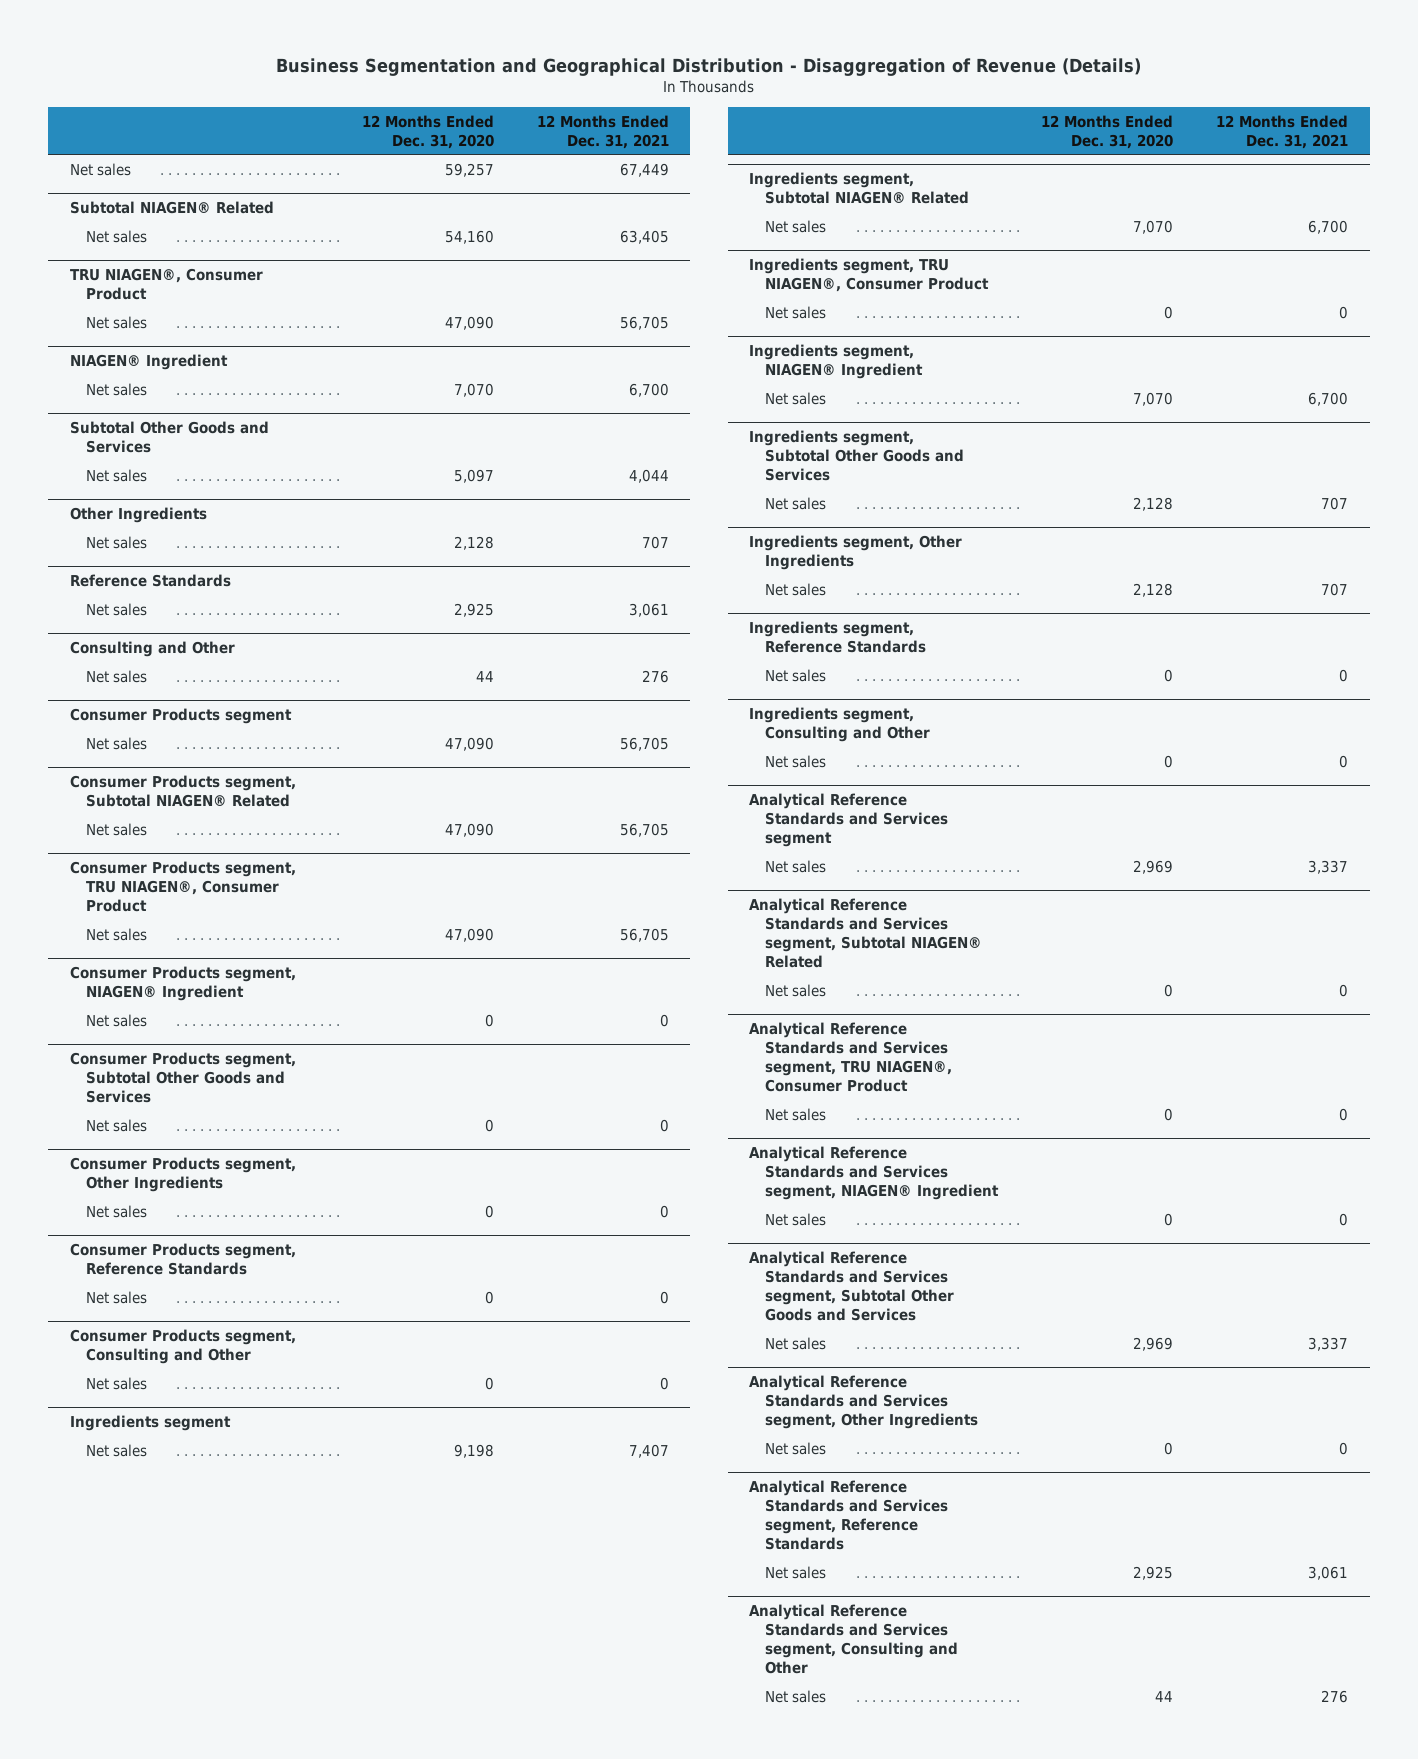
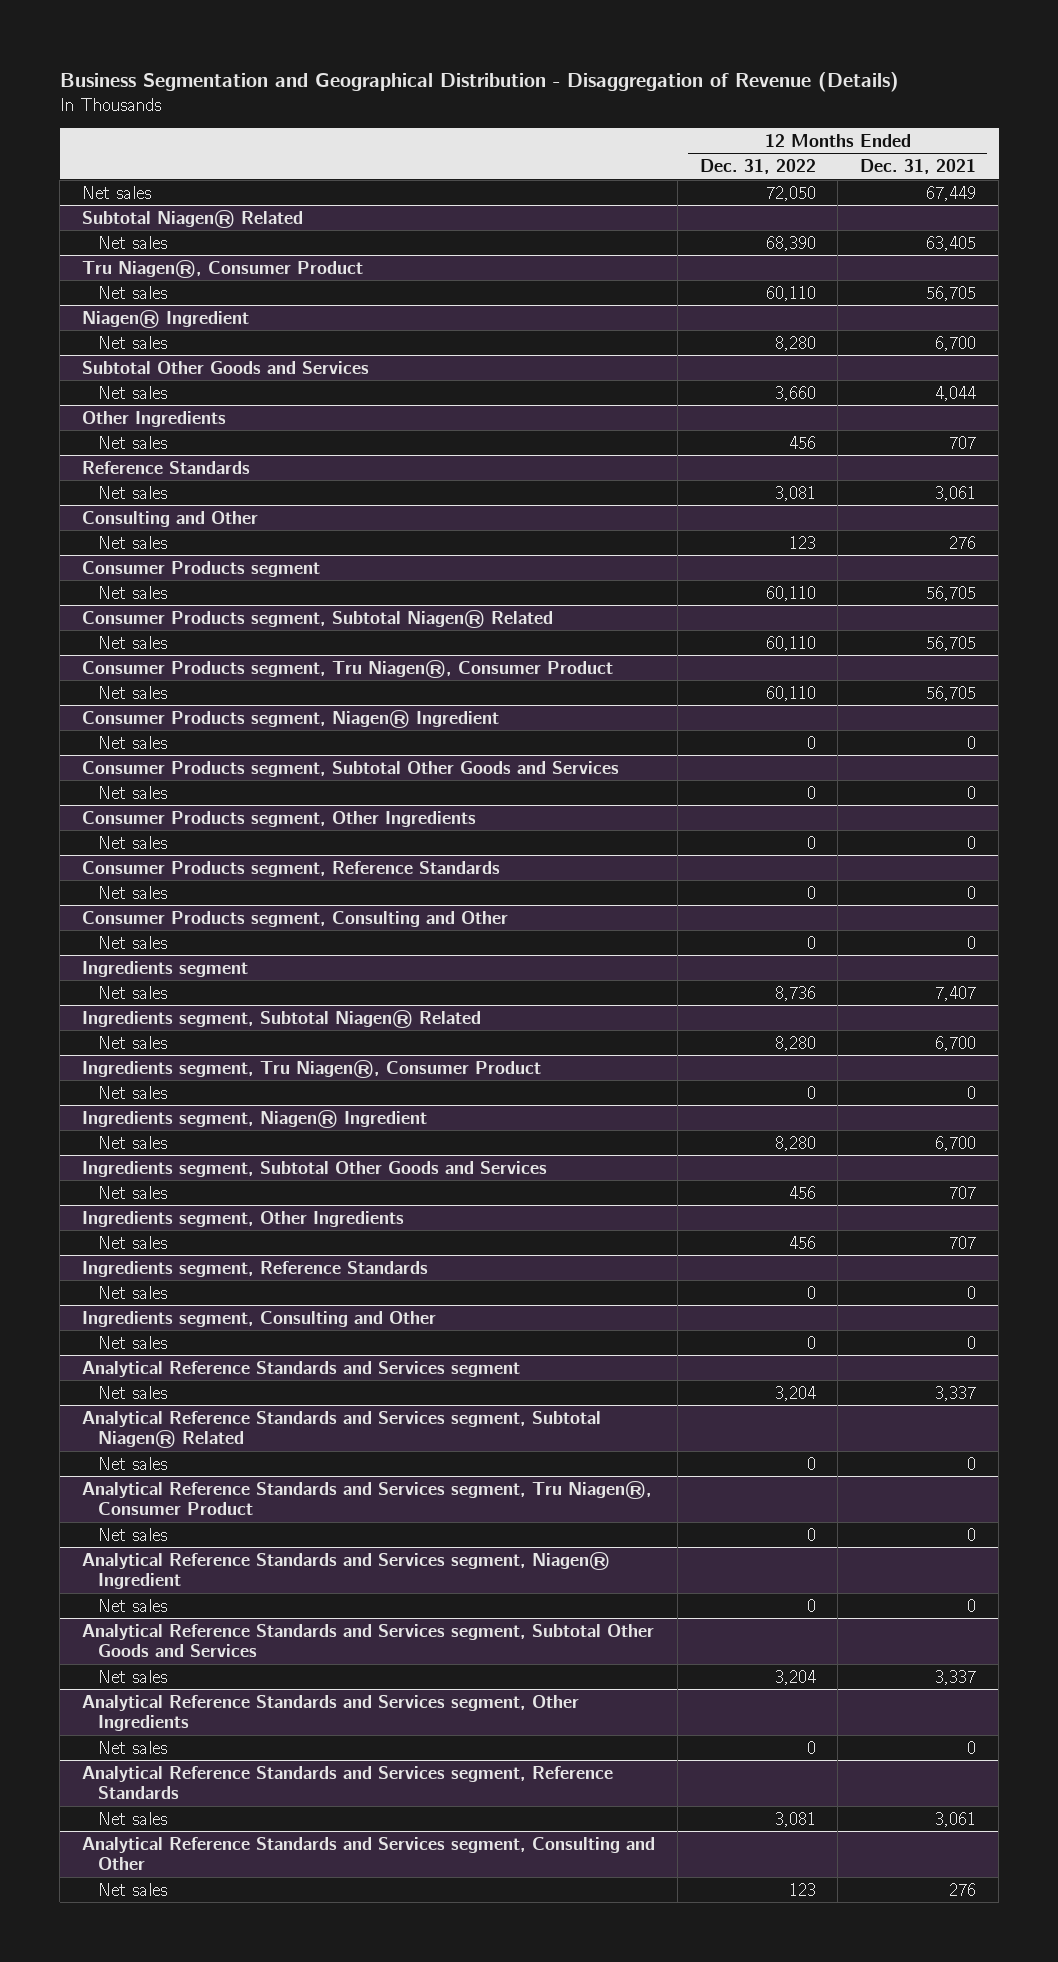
- | 12 Months Ended Dec. 31, 2020 | 12 Months Ended Dec. 31, 2021
+ | 12 Months Ended Dec. 31, 2022 | 12 Months Ended Dec. 31, 2021
- Subtotal NIAGEN® Related
+ Subtotal Niagen® Related
- TRU NIAGEN®, Consumer Product
+ Tru Niagen®, Consumer Product
- NIAGEN® Ingredient
+ Niagen® Ingredient
- Consumer Products segment, Subtotal NIAGEN® Related
+ Consumer Products segment, Subtotal Niagen® Related
- Consumer Products segment, TRU NIAGEN®, Consumer Product
+ Consumer Products segment, Tru Niagen®, Consumer Product
- Consumer Products segment, NIAGEN® Ingredient
+ Consumer Products segment, Niagen® Ingredient
- Ingredients segment, Subtotal NIAGEN® Related
+ Ingredients segment, Subtotal Niagen® Related
- Ingredients segment, TRU NIAGEN®, Consumer Product
+ Ingredients segment, Tru Niagen®, Consumer Product
- Ingredients segment, NIAGEN® Ingredient
+ Ingredients segment, Niagen® Ingredient
- Analytical Reference Standards and Services segment, Subtotal NIAGEN® Related
+ Analytical Reference Standards and Services segment, Subtotal Niagen® Related
- Analytical Reference Standards and Services segment, TRU NIAGEN®, Consumer Product
+ Analytical Reference Standards and Services segment, Tru Niagen®, Consumer Product
- Analytical Reference Standards and Services segment, NIAGEN® Ingredient
+ Analytical Reference Standards and Services segment, Niagen® Ingredient

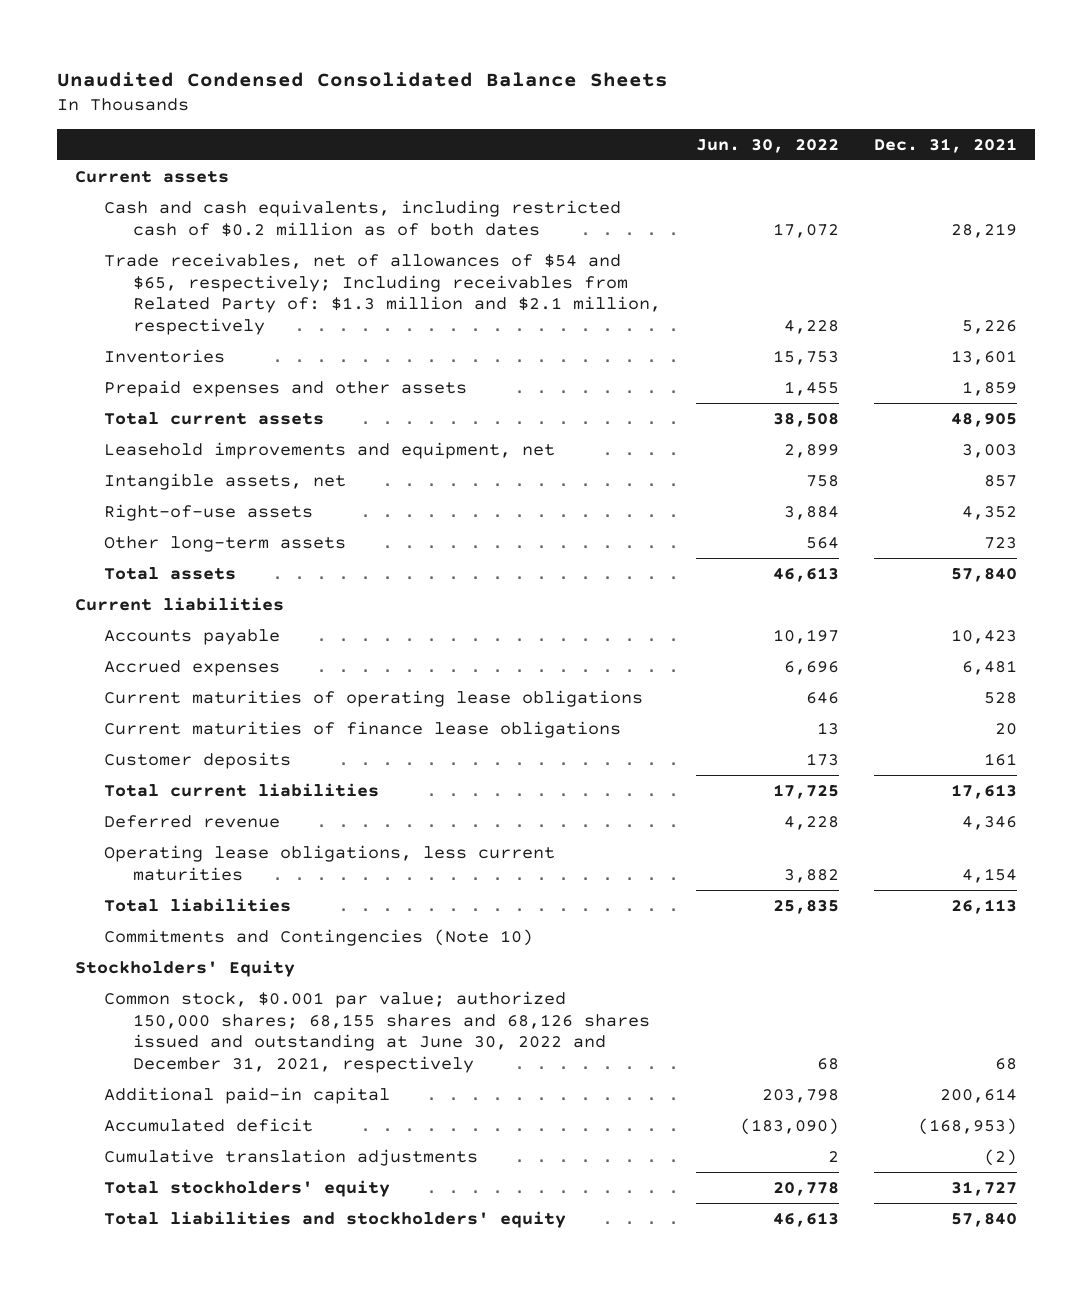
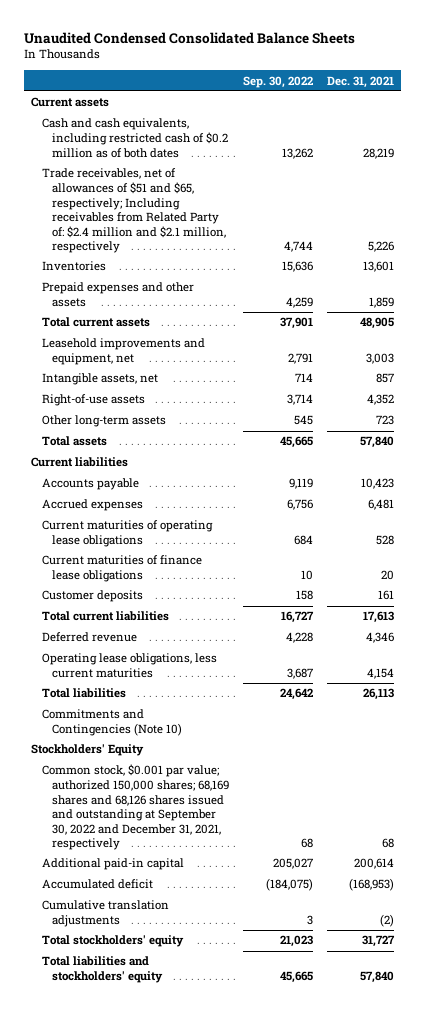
- | Jun. 30, 2022 | Dec. 31, 2021
+ | Sep. 30, 2022 | Dec. 31, 2021
- Trade receivables, net of allowances of $54 and $65, respectively; Including receivables from Related Party of: $1.3 million and $2.1 million, respectively | 4,228 | 5,226
+ Trade receivables, net of allowances of $51 and $65, respectively; Including receivables from Related Party of: $2.4 million and $2.1 million, respectively | 4,744 | 5,226
- Common stock, $0.001 par value; authorized 150,000 shares; 68,155 shares and 68,126 shares issued and outstanding at June 30, 2022 and December 31, 2021, respectively | 68 | 68
+ Common stock, $0.001 par value; authorized 150,000 shares; 68,169 shares and 68,126 shares issued and outstanding at September 30, 2022 and December 31, 2021, respectively | 68 | 68

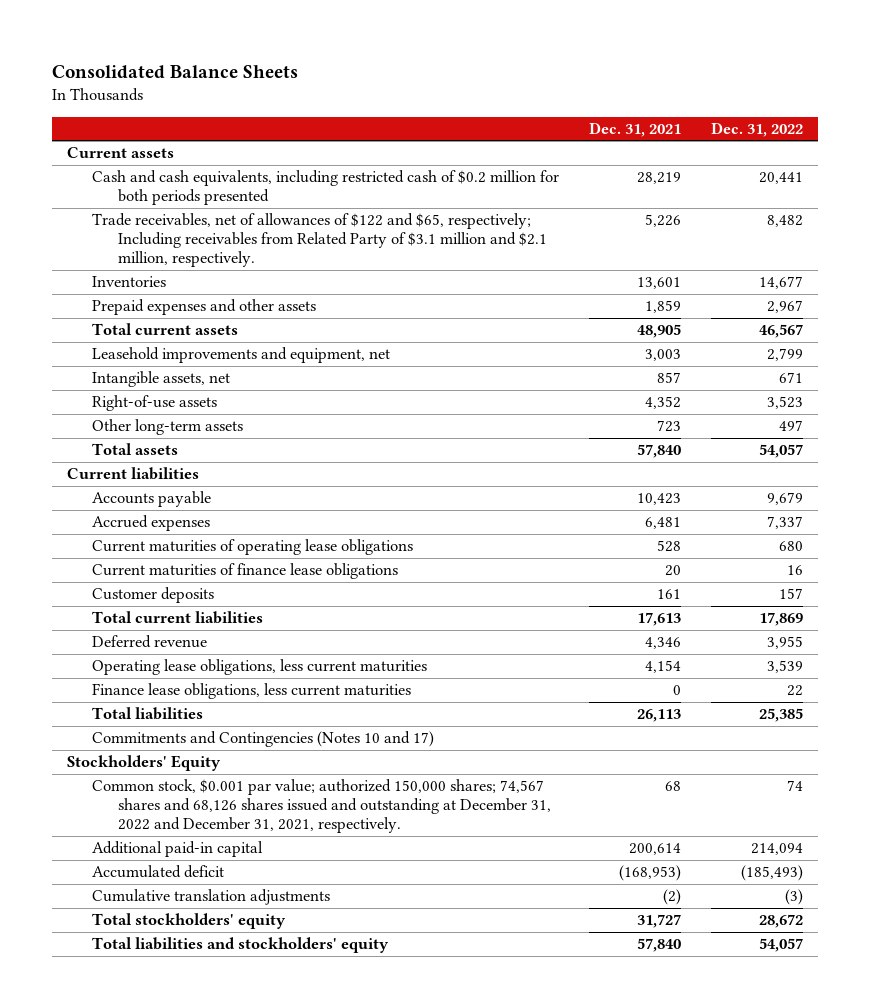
- Unaudited Condensed Consolidated Balance Sheets
+ Consolidated Balance Sheets
- | Sep. 30, 2022 | Dec. 31, 2021
+ | Dec. 31, 2021 | Dec. 31, 2022
- Cash and cash equivalents, including restricted cash of $0.2 million as of both dates | 13,262 | 28,219
- Trade receivables, net of allowances of $51 and $65, respectively; Including receivables from Related Party of: $2.4 million and $2.1 million, respectively | 4,744 | 5,226
+ Cash and cash equivalents, including restricted cash of $0.2 million for both periods presented | 28,219 | 20,441
+ Trade receivables, net of allowances of $122 and $65, respectively; Including receivables from Related Party of $3.1 million and $2.1 million, respectively. | 5,226 | 8,482
+ Finance lease obligations, less current maturities | 0 | 22
- Commitments and Contingencies (Note 10)
+ Commitments and Contingencies (Notes 10 and 17)
- Common stock, $0.001 par value; authorized 150,000 shares; 68,169 shares and 68,126 shares issued and outstanding at September 30, 2022 and December 31, 2021, respectively | 68 | 68
+ Common stock, $0.001 par value; authorized 150,000 shares; 74,567 shares and 68,126 shares issued and outstanding at December 31, 2022 and December 31, 2021, respectively. | 68 | 74

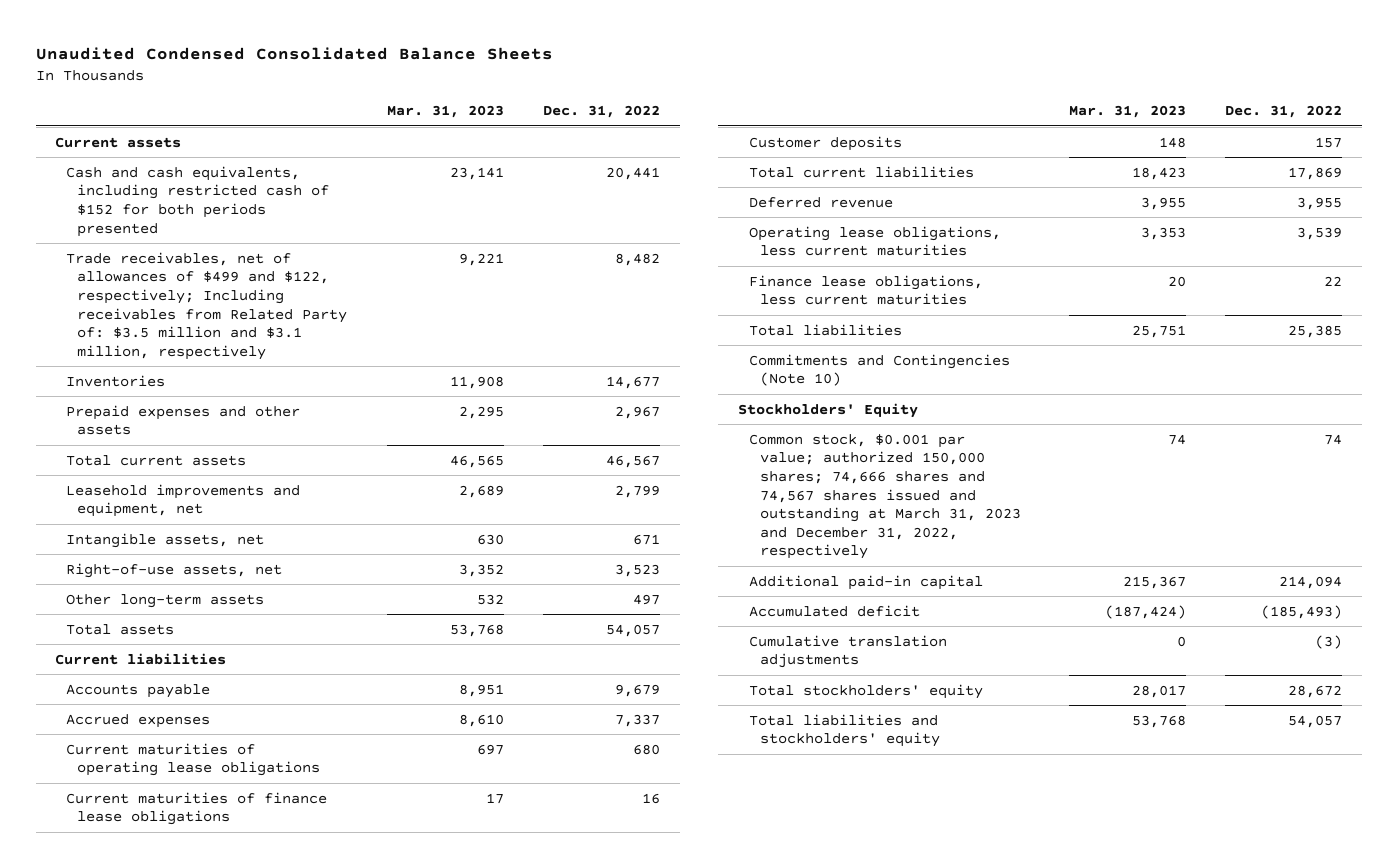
- Consolidated Balance Sheets
+ Unaudited Condensed Consolidated Balance Sheets
- | Dec. 31, 2021 | Dec. 31, 2022
+ | Mar. 31, 2023 | Dec. 31, 2022
- Cash and cash equivalents, including restricted cash of $0.2 million for both periods presented | 28,219 | 20,441
- Trade receivables, net of allowances of $122 and $65, respectively; Including receivables from Related Party of $3.1 million and $2.1 million, respectively. | 5,226 | 8,482
+ Cash and cash equivalents, including restricted cash of $152 for both periods presented | 23,141 | 20,441
+ Trade receivables, net of allowances of $499 and $122, respectively; Including receivables from Related Party of: $3.5 million and $3.1 million, respectively | 9,221 | 8,482
- Right-of-use assets | 4,352 | 3,523
+ Right-of-use assets, net | 3,352 | 3,523
- Commitments and Contingencies (Notes 10 and 17)
+ Commitments and Contingencies (Note 10)
- Common stock, $0.001 par value; authorized 150,000 shares; 74,567 shares and 68,126 shares issued and outstanding at December 31, 2022 and December 31, 2021, respectively. | 68 | 74
+ Common stock, $0.001 par value; authorized 150,000 shares; 74,666 shares and 74,567 shares issued and outstanding at March 31, 2023 and December 31, 2022, respectively | 74 | 74

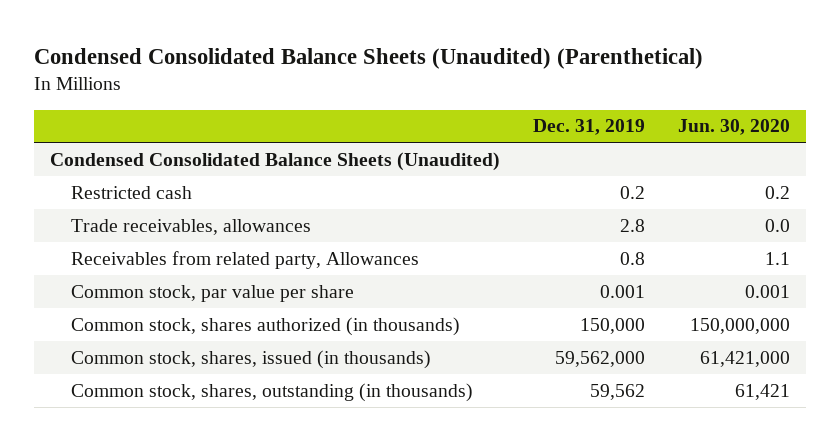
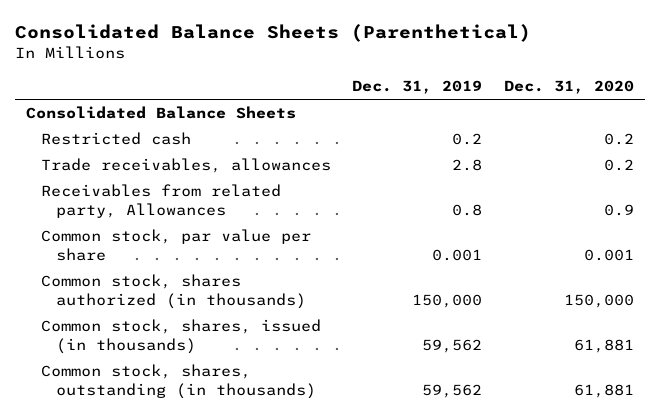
- Condensed Consolidated Balance Sheets (Unaudited) (Parenthetical)
+ Consolidated Balance Sheets (Parenthetical)
- | Dec. 31, 2019 | Jun. 30, 2020
+ | Dec. 31, 2019 | Dec. 31, 2020
- Condensed Consolidated Balance Sheets (Unaudited)
+ Consolidated Balance Sheets
- Common stock, shares, issued (in thousands) | 59,562,000 | 61,421,000
+ Common stock, shares, issued (in thousands) | 59,562 | 61,881

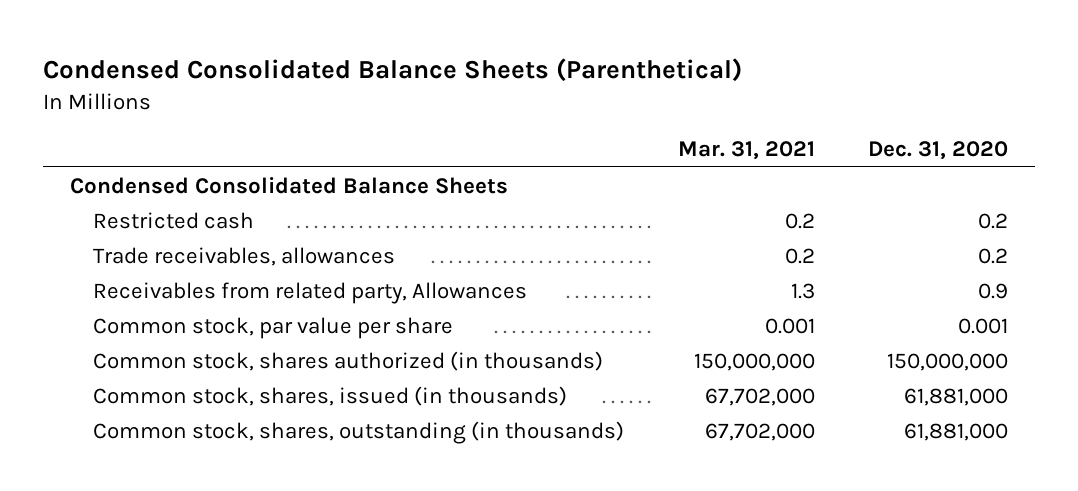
- Consolidated Balance Sheets (Parenthetical)
+ Condensed Consolidated Balance Sheets (Parenthetical)
- | Dec. 31, 2019 | Dec. 31, 2020
+ | Mar. 31, 2021 | Dec. 31, 2020
- Consolidated Balance Sheets
+ Condensed Consolidated Balance Sheets
- Common stock, shares authorized (in thousands) | 150,000 | 150,000
- Common stock, shares, issued (in thousands) | 59,562 | 61,881
- Common stock, shares, outstanding (in thousands) | 59,562 | 61,881
+ Common stock, shares authorized (in thousands) | 150,000,000 | 150,000,000
+ Common stock, shares, issued (in thousands) | 67,702,000 | 61,881,000
+ Common stock, shares, outstanding (in thousands) | 67,702,000 | 61,881,000

